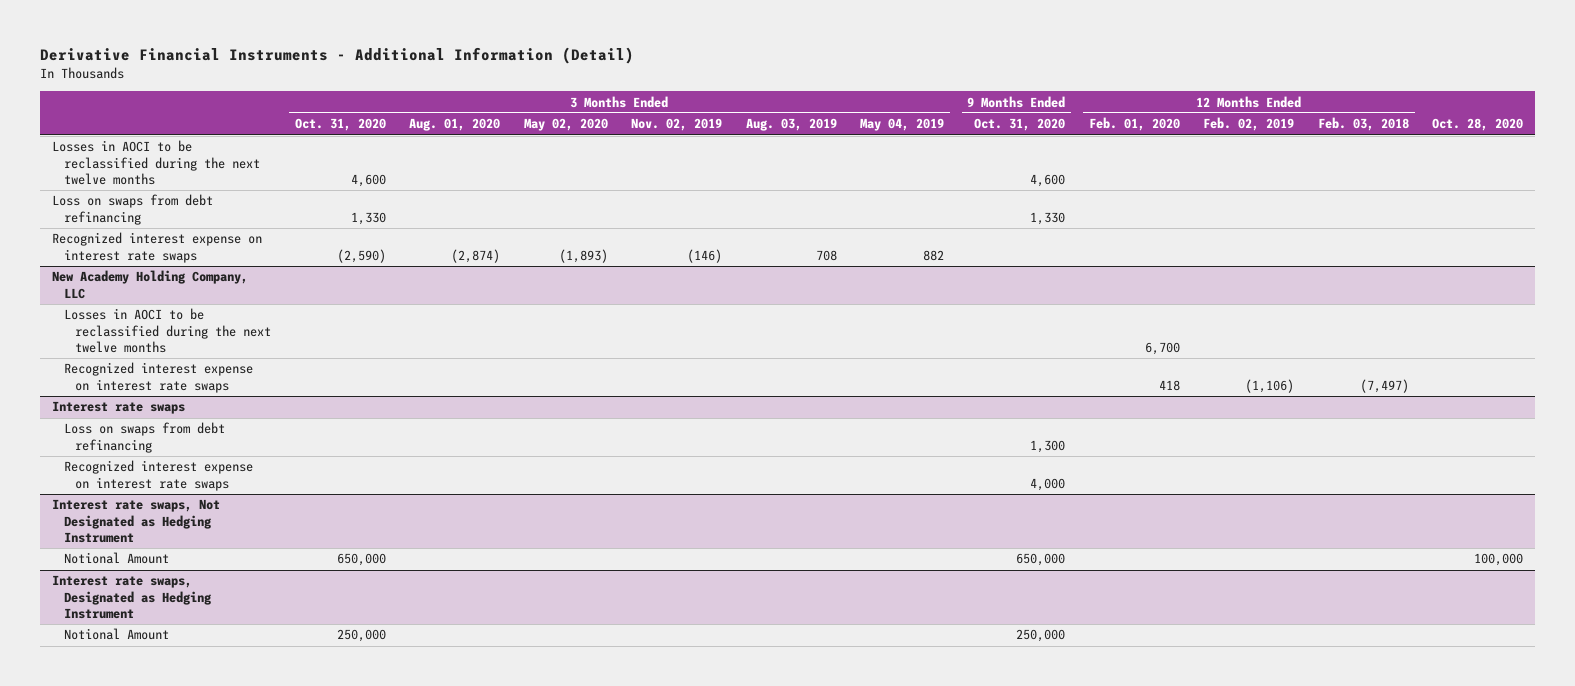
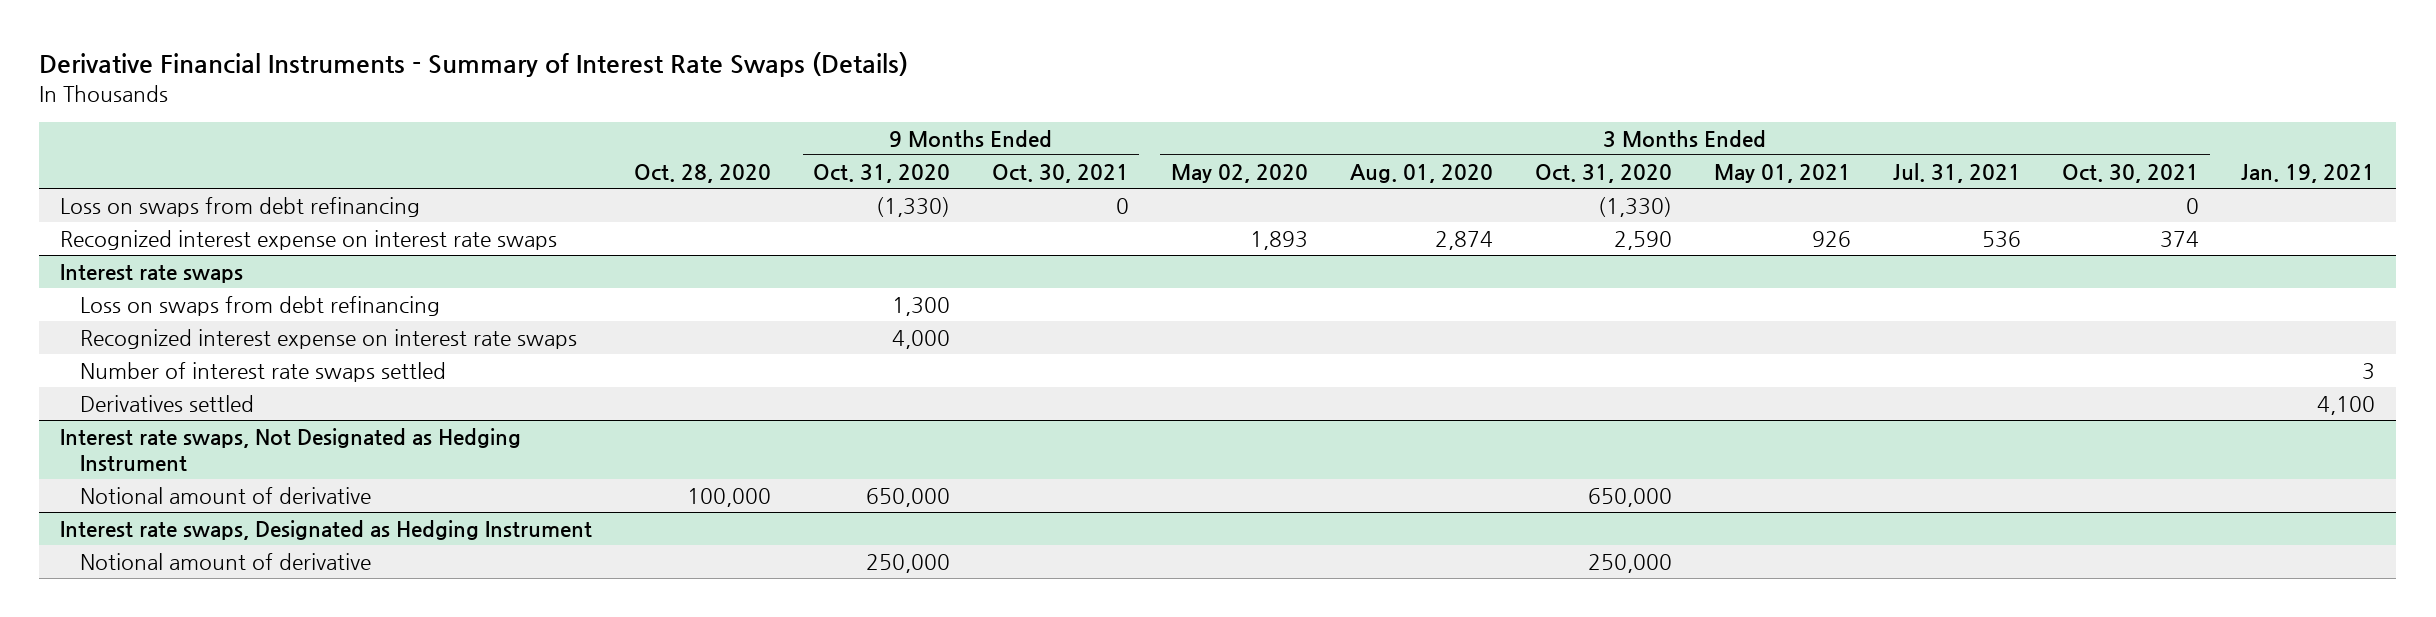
- Derivative Financial Instruments - Additional Information (Detail)
+ Derivative Financial Instruments - Summary of Interest Rate Swaps (Details)
- | 3 Months Ended Oct. 31, 2020 | 3 Months Ended Aug. 01, 2020 | 3 Months Ended May 02, 2020 | 3 Months Ended Nov. 02, 2019 | 3 Months Ended Aug. 03, 2019 | 3 Months Ended May 04, 2019 | 9 Months Ended Oct. 31, 2020 | 12 Months Ended Feb. 01, 2020 | 12 Months Ended Feb. 02, 2019 | 12 Months Ended Feb. 03, 2018 | Oct. 28, 2020
+ | Oct. 28, 2020 | 9 Months Ended Oct. 31, 2020 | 9 Months Ended Oct. 30, 2021 | 3 Months Ended May 02, 2020 | 3 Months Ended Aug. 01, 2020 | 3 Months Ended Oct. 31, 2020 | 3 Months Ended May 01, 2021 | 3 Months Ended Jul. 31, 2021 | 3 Months Ended Oct. 30, 2021 | Jan. 19, 2021
- Losses in AOCI to be reclassified during the next twelve months | 4,600 | | | | | | 4,600 | | | |
- Loss on swaps from debt refinancing | 1,330 | | | | | | 1,330 | | | |
- Recognized interest expense on interest rate swaps | (2,590) | (2,874) | (1,893) | (146) | 708 | 882 | | | | |
- New Academy Holding Company, LLC
- Losses in AOCI to be reclassified during the next twelve months | | | | | | | | 6,700 | | |
- Recognized interest expense on interest rate swaps | | | | | | | | 418 | (1,106) | (7,497) |
+ Loss on swaps from debt refinancing | | (1,330) | 0 | | | (1,330) | | | 0 |
+ Recognized interest expense on interest rate swaps | | | | 1,893 | 2,874 | 2,590 | 926 | 536 | 374 |
@ Interest rate swaps
+ Number of interest rate swaps settled | | | | | | | | | | 3
+ Derivatives settled | | | | | | | | | | 4,100
@ Interest rate swaps, Not Designated as Hedging Instrument
- Notional Amount | 650,000 | | | | | | 650,000 | | | | 100,000
+ Notional amount of derivative | 100,000 | 650,000 | | | | 650,000 | | | |
@ Interest rate swaps, Designated as Hedging Instrument
- Notional Amount | 250,000 | | | | | | 250,000 | | | |
+ Notional amount of derivative | | 250,000 | | | | 250,000 | | | |

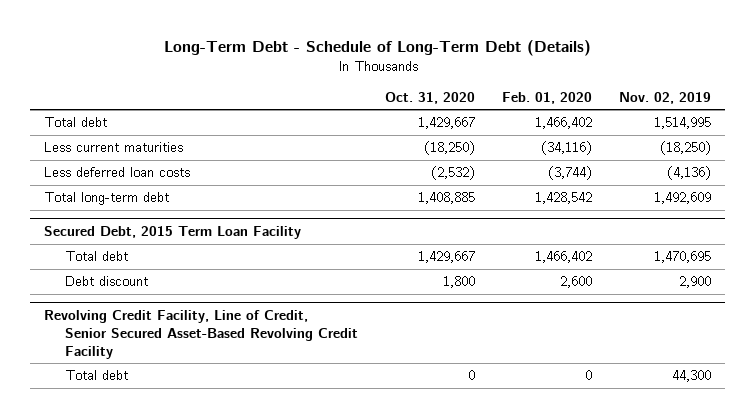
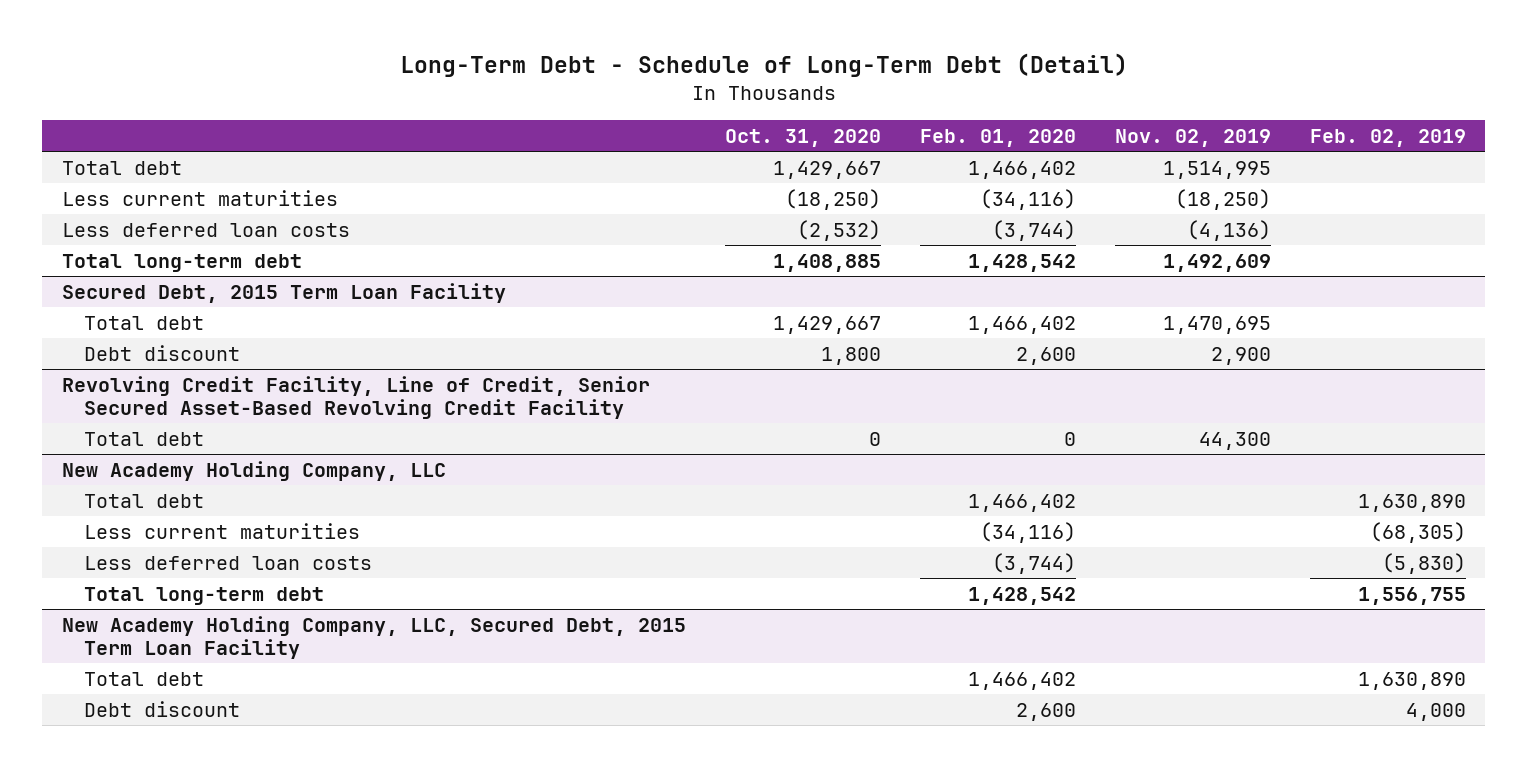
- Long-Term Debt - Schedule of Long-Term Debt (Details)
+ Long-Term Debt - Schedule of Long-Term Debt (Detail)
- | Oct. 31, 2020 | Feb. 01, 2020 | Nov. 02, 2019
+ | Oct. 31, 2020 | Feb. 01, 2020 | Nov. 02, 2019 | Feb. 02, 2019
+ New Academy Holding Company, LLC
+ Total debt | | 1,466,402 | | 1,630,890
+ Less current maturities | | (34,116) | | (68,305)
+ Less deferred loan costs | | (3,744) | | (5,830)
+ Total long-term debt | | 1,428,542 | | 1,556,755
+ New Academy Holding Company, LLC, Secured Debt, 2015 Term Loan Facility
+ Total debt | | 1,466,402 | | 1,630,890
+ Debt discount | | 2,600 | | 4,000

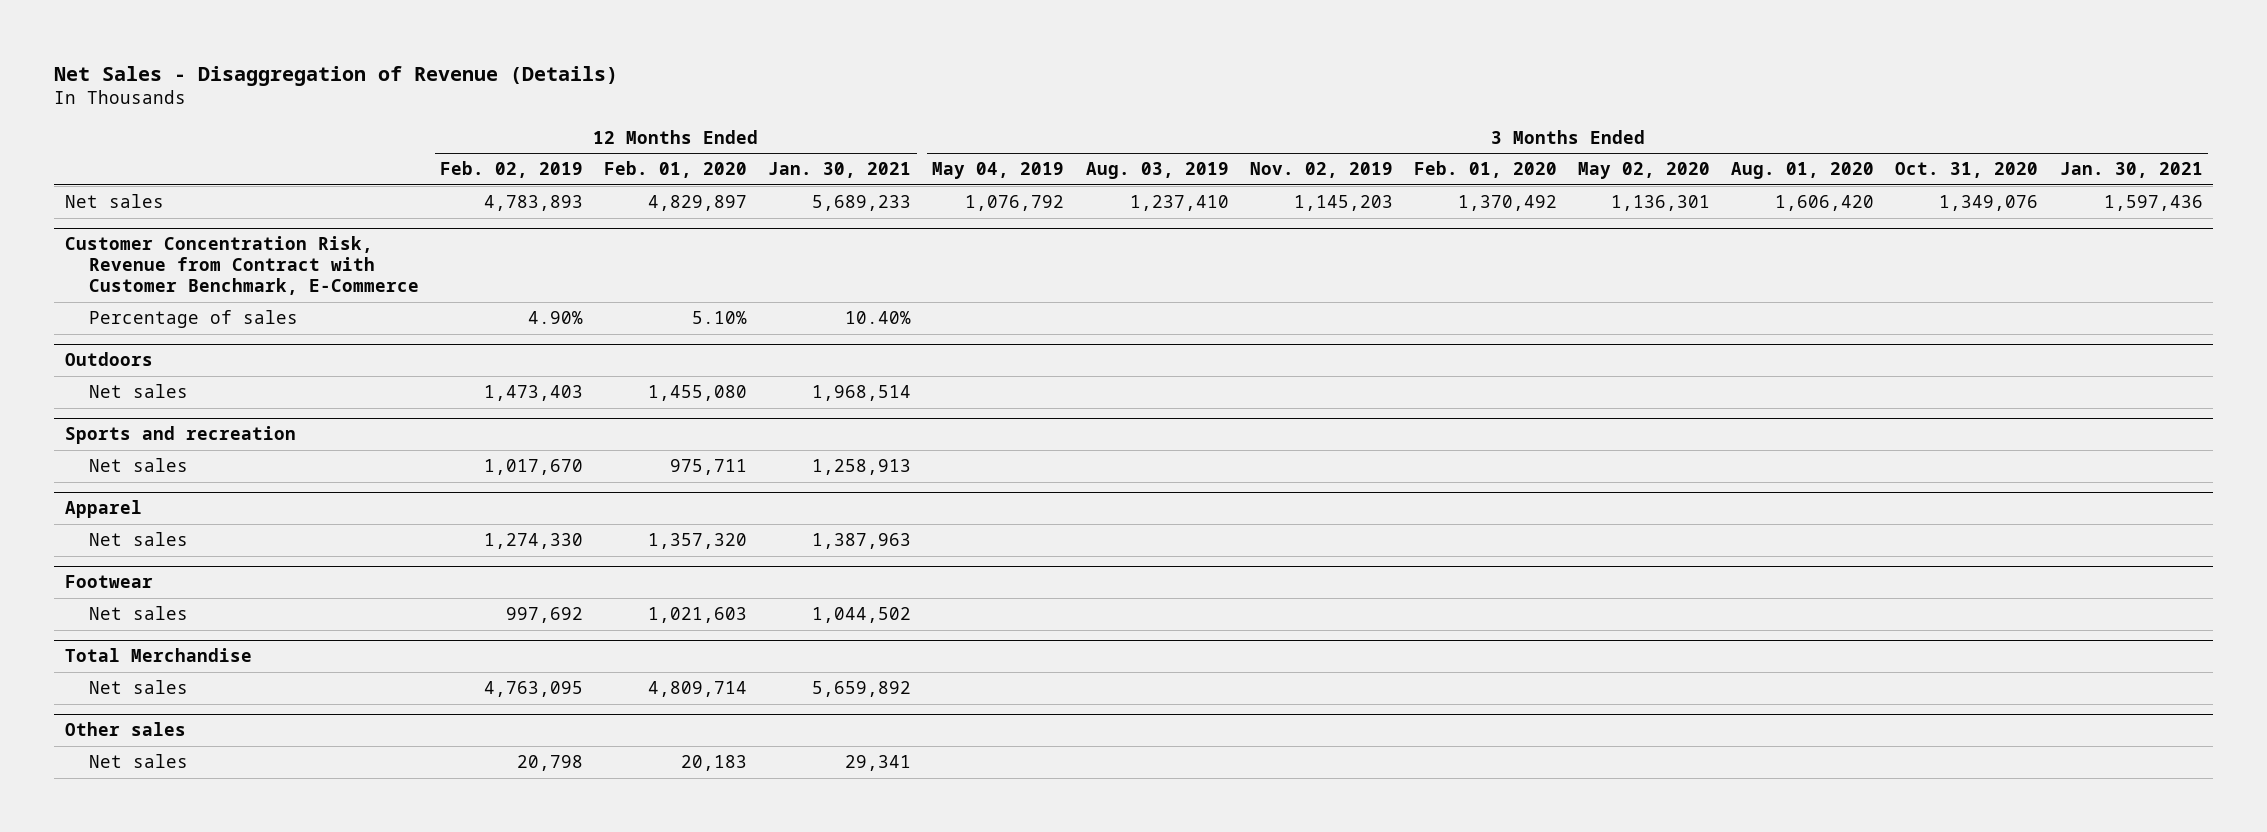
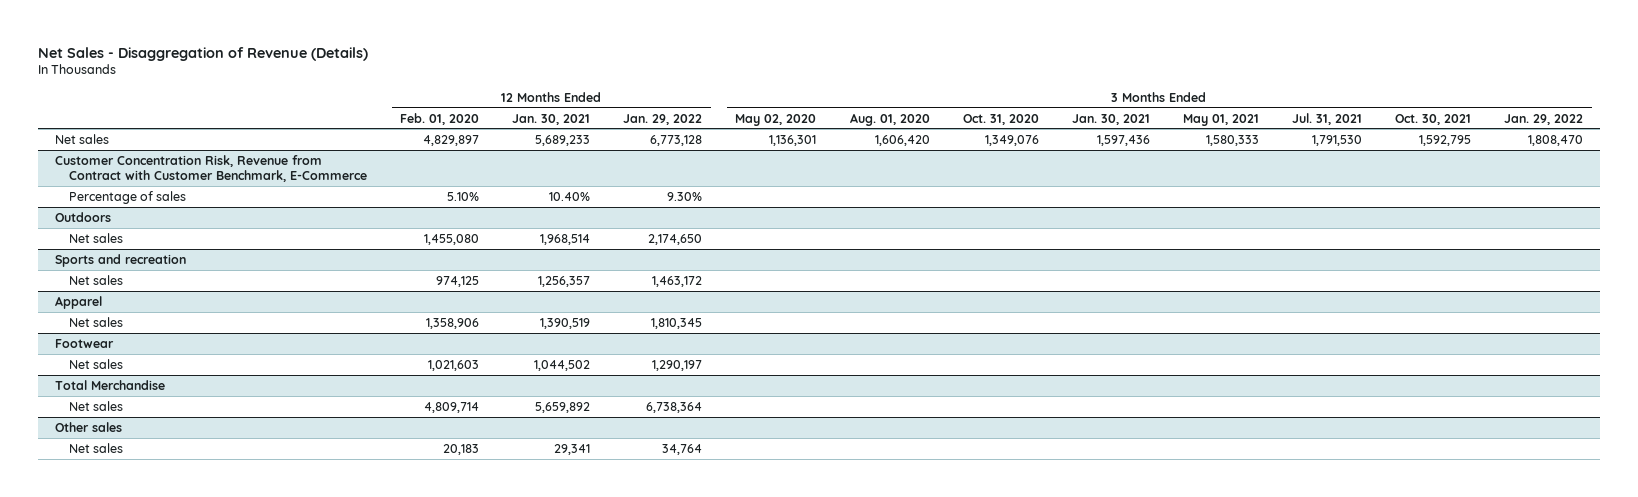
- | 12 Months Ended Feb. 02, 2019 | 12 Months Ended Feb. 01, 2020 | 12 Months Ended Jan. 30, 2021 | 3 Months Ended May 04, 2019 | 3 Months Ended Aug. 03, 2019 | 3 Months Ended Nov. 02, 2019 | 3 Months Ended Feb. 01, 2020 | 3 Months Ended May 02, 2020 | 3 Months Ended Aug. 01, 2020 | 3 Months Ended Oct. 31, 2020 | 3 Months Ended Jan. 30, 2021
+ | 12 Months Ended Feb. 01, 2020 | 12 Months Ended Jan. 30, 2021 | 12 Months Ended Jan. 29, 2022 | 3 Months Ended May 02, 2020 | 3 Months Ended Aug. 01, 2020 | 3 Months Ended Oct. 31, 2020 | 3 Months Ended Jan. 30, 2021 | 3 Months Ended May 01, 2021 | 3 Months Ended Jul. 31, 2021 | 3 Months Ended Oct. 30, 2021 | 3 Months Ended Jan. 29, 2022
@ Sports and recreation
- Net sales | 1,017,670 | 975,711 | 1,258,913 | | | | | | | |
+ Net sales | 974,125 | 1,256,357 | 1,463,172 | | | | | | | |
@ Apparel
- Net sales | 1,274,330 | 1,357,320 | 1,387,963 | | | | | | | |
+ Net sales | 1,358,906 | 1,390,519 | 1,810,345 | | | | | | | |

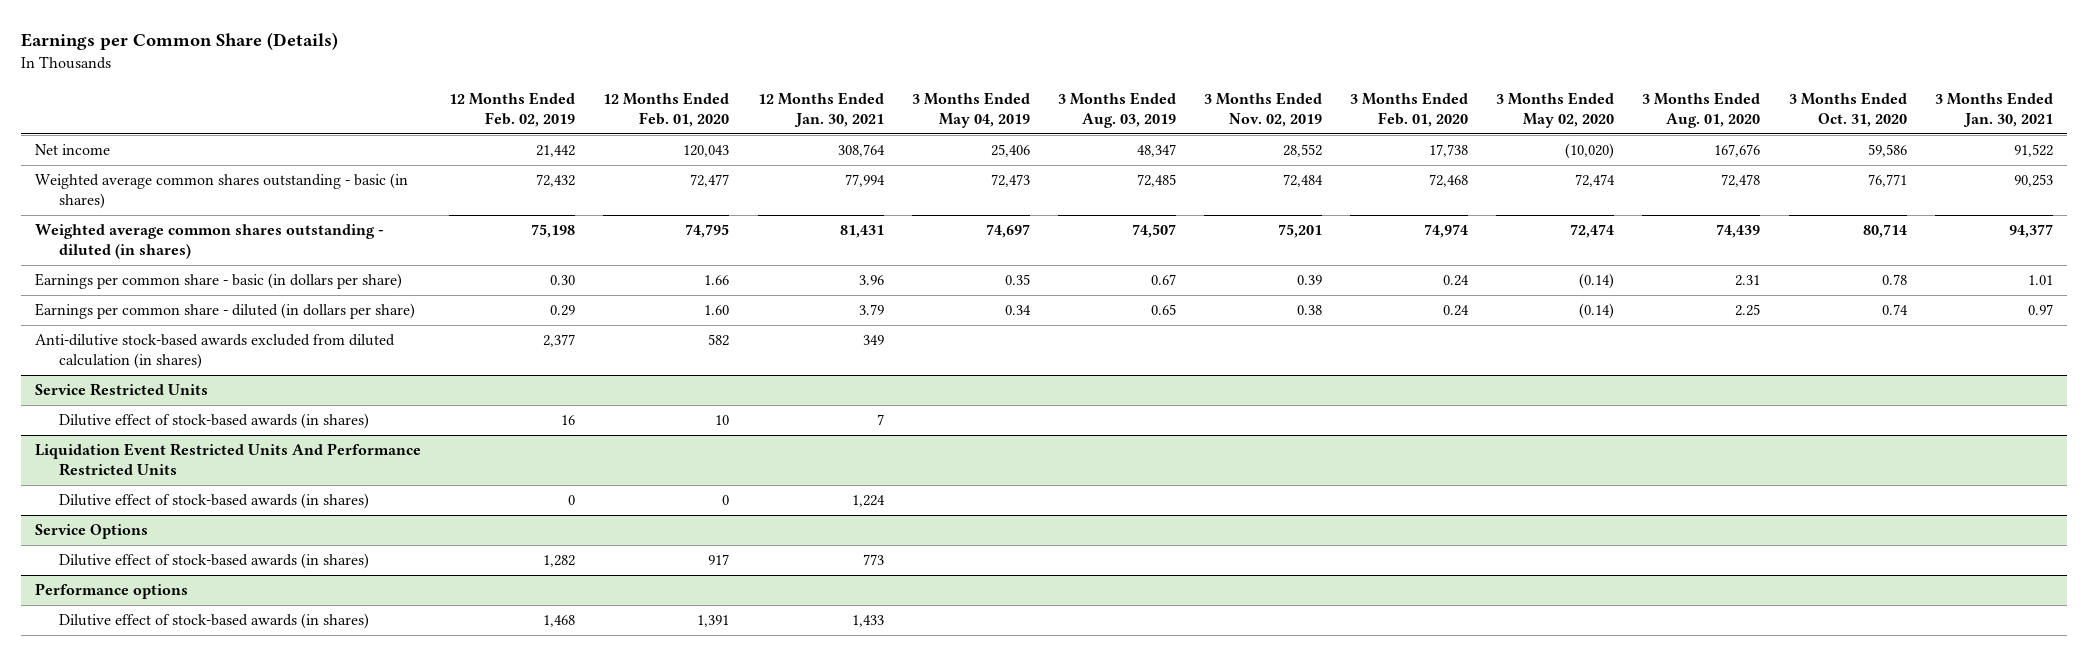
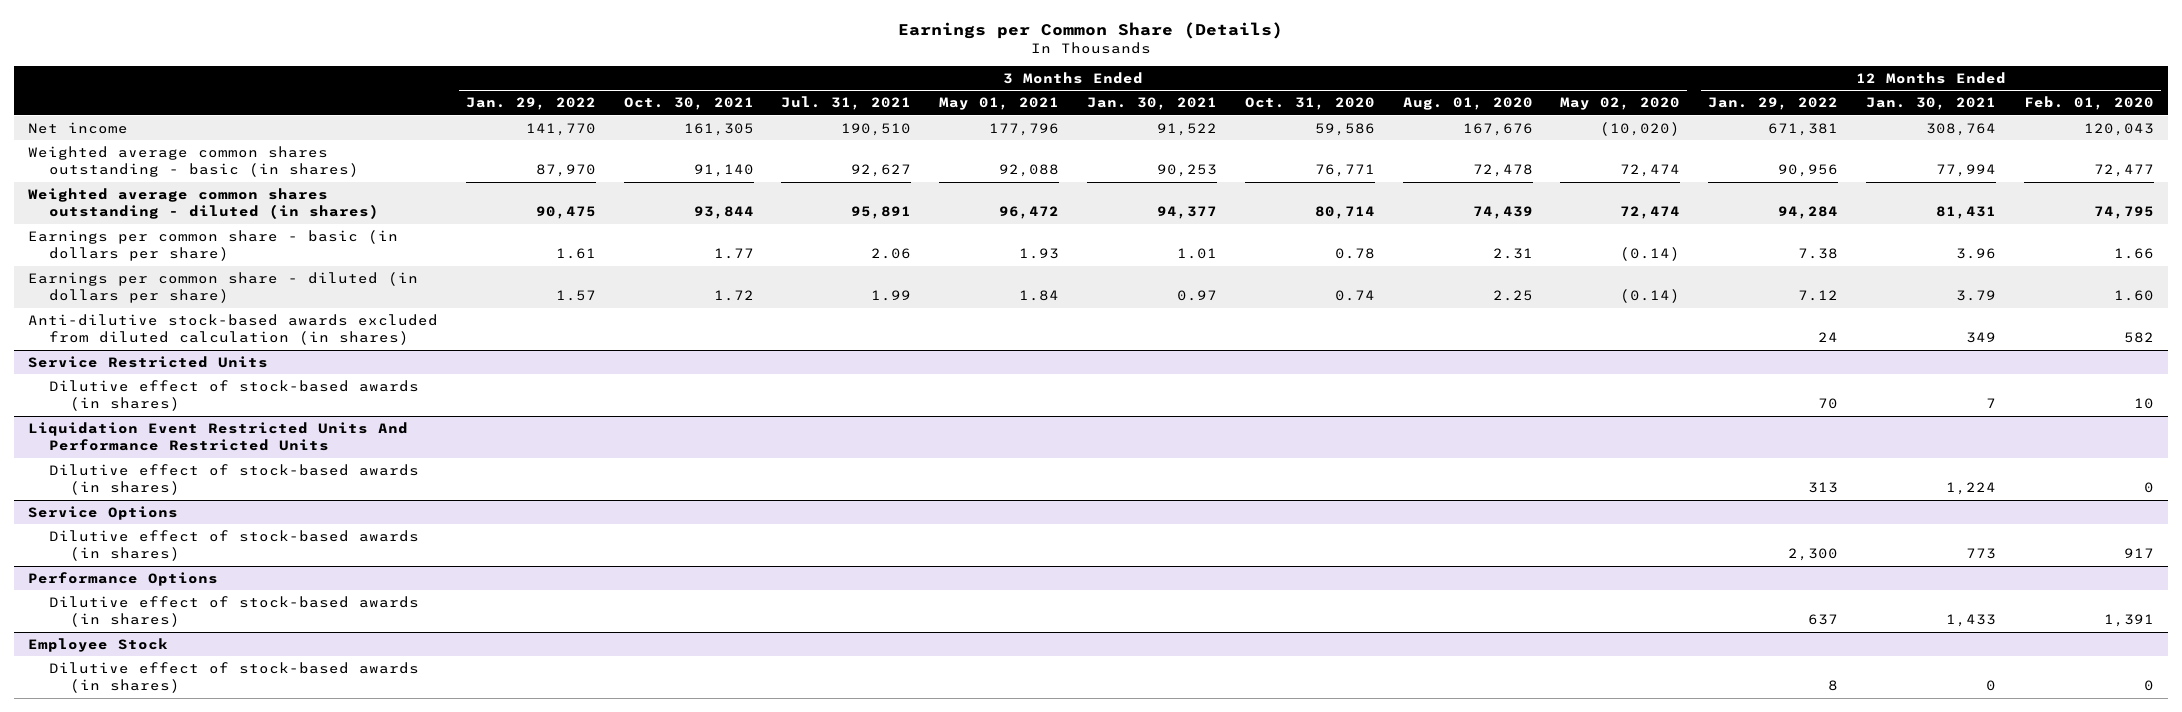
- | 12 Months Ended Feb. 02, 2019 | 12 Months Ended Feb. 01, 2020 | 12 Months Ended Jan. 30, 2021 | 3 Months Ended May 04, 2019 | 3 Months Ended Aug. 03, 2019 | 3 Months Ended Nov. 02, 2019 | 3 Months Ended Feb. 01, 2020 | 3 Months Ended May 02, 2020 | 3 Months Ended Aug. 01, 2020 | 3 Months Ended Oct. 31, 2020 | 3 Months Ended Jan. 30, 2021
+ | 3 Months Ended Jan. 29, 2022 | 3 Months Ended Oct. 30, 2021 | 3 Months Ended Jul. 31, 2021 | 3 Months Ended May 01, 2021 | 3 Months Ended Jan. 30, 2021 | 3 Months Ended Oct. 31, 2020 | 3 Months Ended Aug. 01, 2020 | 3 Months Ended May 02, 2020 | 12 Months Ended Jan. 29, 2022 | 12 Months Ended Jan. 30, 2021 | 12 Months Ended Feb. 01, 2020
- Performance options
+ Performance Options
+ Employee Stock
+ Dilutive effect of stock-based awards (in shares) | | | | | | | | | 8 | 0 | 0

